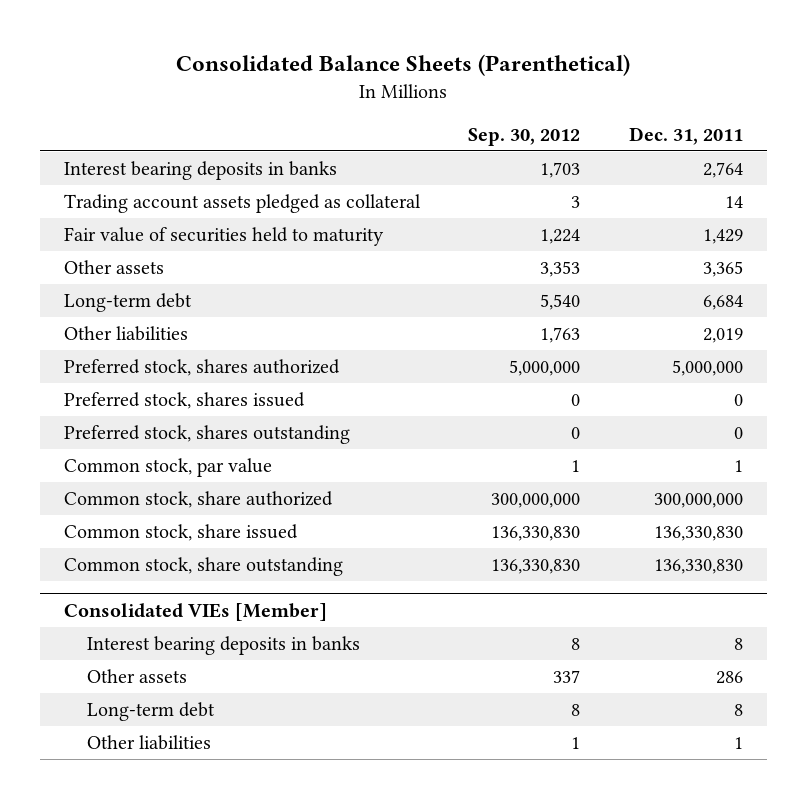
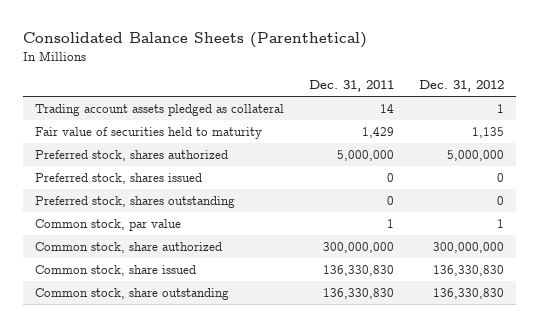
- | Sep. 30, 2012 | Dec. 31, 2011
+ | Dec. 31, 2011 | Dec. 31, 2012
- Interest bearing deposits in banks | 1,703 | 2,764
- Other assets | 3,353 | 3,365
- Long-term debt | 5,540 | 6,684
- Other liabilities | 1,763 | 2,019
- Consolidated VIEs [Member]
- Interest bearing deposits in banks | 8 | 8
- Other assets | 337 | 286
- Long-term debt | 8 | 8
- Other liabilities | 1 | 1

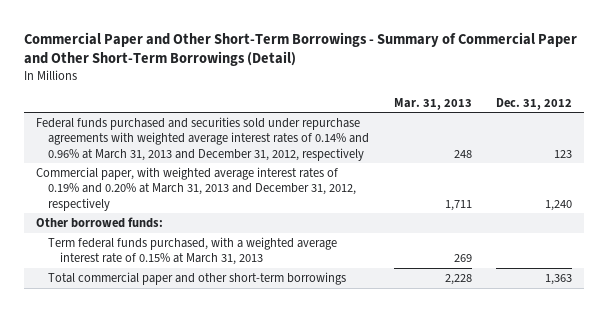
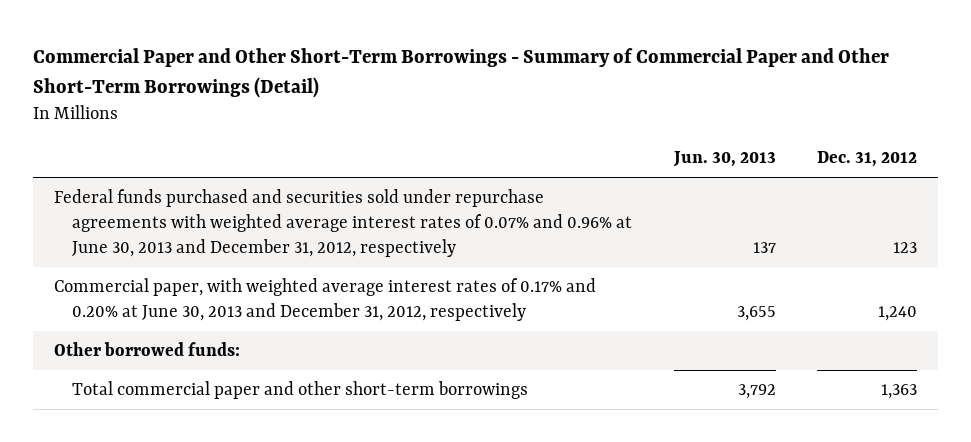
- | Mar. 31, 2013 | Dec. 31, 2012
+ | Jun. 30, 2013 | Dec. 31, 2012
- Federal funds purchased and securities sold under repurchase agreements with weighted average interest rates of 0.14% and 0.96% at March 31, 2013 and December 31, 2012, respectively | 248 | 123
- Commercial paper, with weighted average interest rates of 0.19% and 0.20% at March 31, 2013 and December 31, 2012, respectively | 1,711 | 1,240
+ Federal funds purchased and securities sold under repurchase agreements with weighted average interest rates of 0.07% and 0.96% at June 30, 2013 and December 31, 2012, respectively | 137 | 123
+ Commercial paper, with weighted average interest rates of 0.17% and 0.20% at June 30, 2013 and December 31, 2012, respectively | 3,655 | 1,240
- Term federal funds purchased, with a weighted average interest rate of 0.15% at March 31, 2013 | 269 |

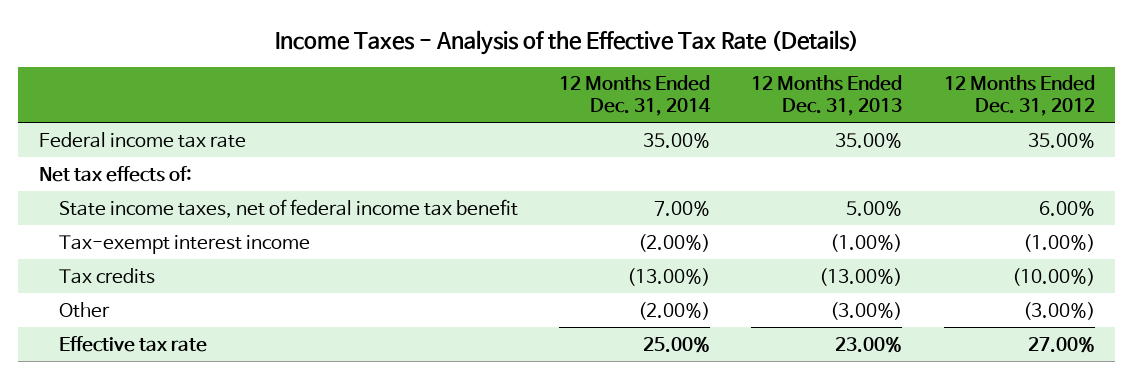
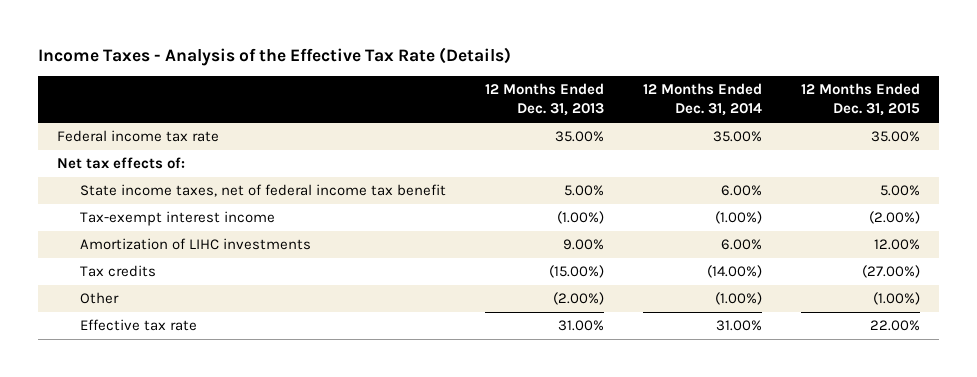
- | 12 Months Ended Dec. 31, 2014 | 12 Months Ended Dec. 31, 2013 | 12 Months Ended Dec. 31, 2012
+ | 12 Months Ended Dec. 31, 2013 | 12 Months Ended Dec. 31, 2014 | 12 Months Ended Dec. 31, 2015
- State income taxes, net of federal income tax benefit | 7.00% | 5.00% | 6.00%
- Tax-exempt interest income | (2.00%) | (1.00%) | (1.00%)
- Tax credits | (13.00%) | (13.00%) | (10.00%)
- Other | (2.00%) | (3.00%) | (3.00%)
- Effective tax rate | 25.00% | 23.00% | 27.00%
+ State income taxes, net of federal income tax benefit | 5.00% | 6.00% | 5.00%
+ Tax-exempt interest income | (1.00%) | (1.00%) | (2.00%)
+ Amortization of LIHC investments | 9.00% | 6.00% | 12.00%
+ Tax credits | (15.00%) | (14.00%) | (27.00%)
+ Other | (2.00%) | (1.00%) | (1.00%)
+ Effective tax rate | 31.00% | 31.00% | 22.00%

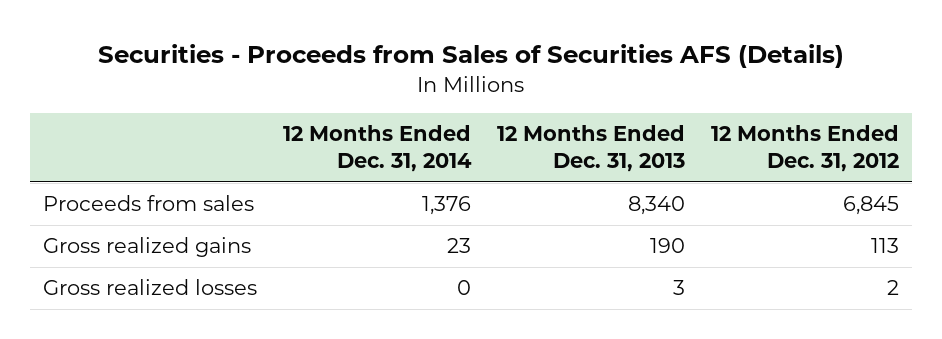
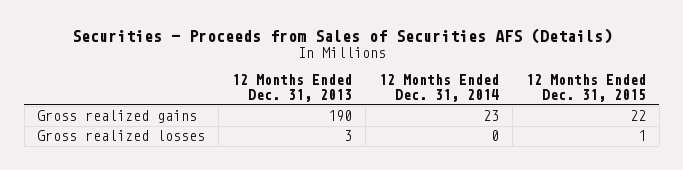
- | 12 Months Ended Dec. 31, 2014 | 12 Months Ended Dec. 31, 2013 | 12 Months Ended Dec. 31, 2012
+ | 12 Months Ended Dec. 31, 2013 | 12 Months Ended Dec. 31, 2014 | 12 Months Ended Dec. 31, 2015
- Proceeds from sales | 1,376 | 8,340 | 6,845

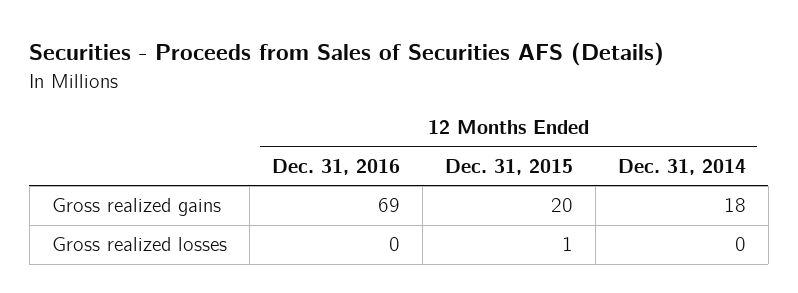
- | 12 Months Ended Dec. 31, 2013 | 12 Months Ended Dec. 31, 2014 | 12 Months Ended Dec. 31, 2015
+ | 12 Months Ended Dec. 31, 2016 | 12 Months Ended Dec. 31, 2015 | 12 Months Ended Dec. 31, 2014
- Gross realized gains | 190 | 23 | 22
+ Gross realized gains | 69 | 20 | 18

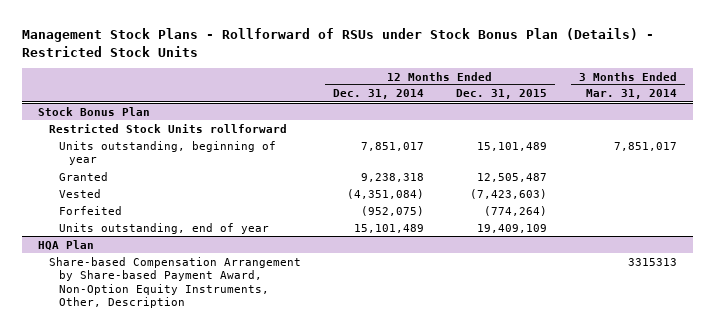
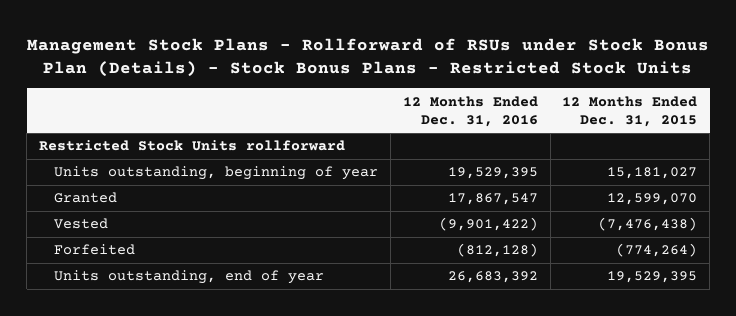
- Management Stock Plans - Rollforward of RSUs under Stock Bonus Plan (Details) - Restricted Stock Units
+ Management Stock Plans - Rollforward of RSUs under Stock Bonus Plan (Details) - Stock Bonus Plans - Restricted Stock Units
- | 12 Months Ended Dec. 31, 2014 | 12 Months Ended Dec. 31, 2015 | 3 Months Ended Mar. 31, 2014
+ | 12 Months Ended Dec. 31, 2016 | 12 Months Ended Dec. 31, 2015
- Stock Bonus Plan
- Units outstanding, beginning of year | 7,851,017 | 15,101,489 | 7,851,017
- Granted | 9,238,318 | 12,505,487 |
- Vested | (4,351,084) | (7,423,603) |
+ Units outstanding, beginning of year | 19,529,395 | 15,181,027
+ Granted | 17,867,547 | 12,599,070
+ Vested | (9,901,422) | (7,476,438)
- Units outstanding, end of year | 15,101,489 | 19,409,109 |
- HQA Plan
- Share-based Compensation Arrangement by Share-based Payment Award, Non-Option Equity Instruments, Other, Description | | | 3315313
+ Units outstanding, end of year | 26,683,392 | 19,529,395

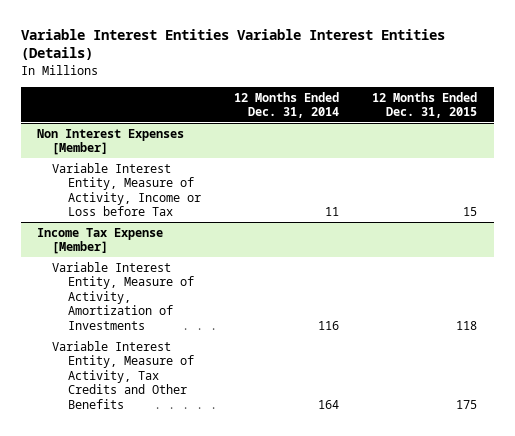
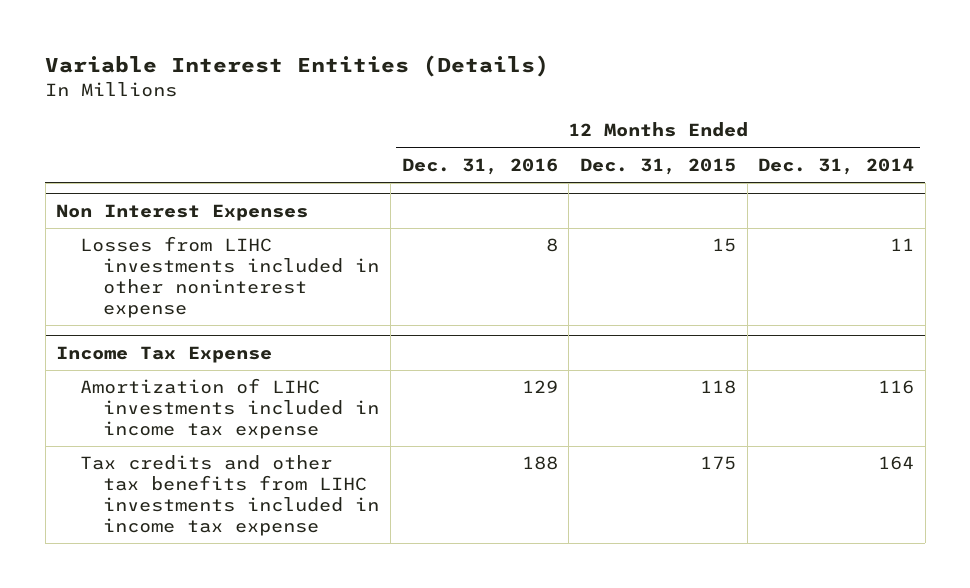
- Variable Interest Entities Variable Interest Entities (Details)
+ Variable Interest Entities (Details)
- | 12 Months Ended Dec. 31, 2014 | 12 Months Ended Dec. 31, 2015
+ | 12 Months Ended Dec. 31, 2016 | 12 Months Ended Dec. 31, 2015 | 12 Months Ended Dec. 31, 2014
- Non Interest Expenses [Member]
- Variable Interest Entity, Measure of Activity, Income or Loss before Tax | 11 | 15
- Income Tax Expense [Member]
- Variable Interest Entity, Measure of Activity, Amortization of Investments | 116 | 118
- Variable Interest Entity, Measure of Activity, Tax Credits and Other Benefits | 164 | 175
+ Non Interest Expenses
+ Losses from LIHC investments included in other noninterest expense | 8 | 15 | 11
+ Income Tax Expense
+ Amortization of LIHC investments included in income tax expense | 129 | 118 | 116
+ Tax credits and other tax benefits from LIHC investments included in income tax expense | 188 | 175 | 164

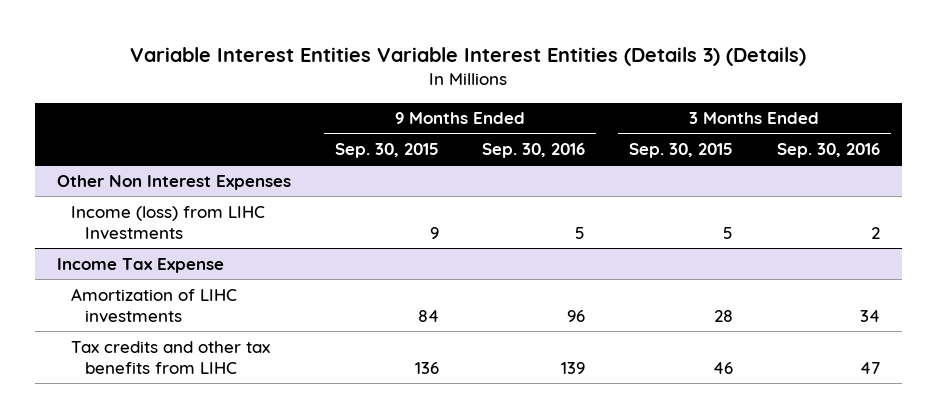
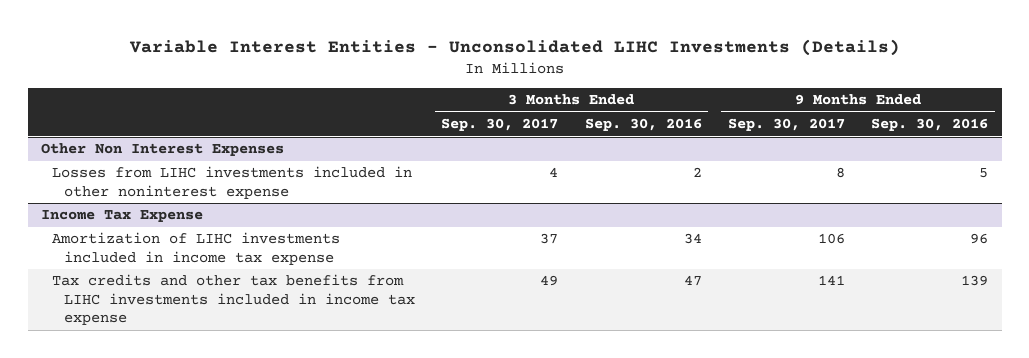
- Variable Interest Entities Variable Interest Entities (Details 3) (Details)
+ Variable Interest Entities - Unconsolidated LIHC Investments (Details)
- | 9 Months Ended Sep. 30, 2015 | 9 Months Ended Sep. 30, 2016 | 3 Months Ended Sep. 30, 2015 | 3 Months Ended Sep. 30, 2016
+ | 3 Months Ended Sep. 30, 2017 | 3 Months Ended Sep. 30, 2016 | 9 Months Ended Sep. 30, 2017 | 9 Months Ended Sep. 30, 2016
@ Other Non Interest Expenses
- Income (loss) from LIHC Investments | 9 | 5 | 5 | 2
+ Losses from LIHC investments included in other noninterest expense | 4 | 2 | 8 | 5
@ Income Tax Expense
- Amortization of LIHC investments | 84 | 96 | 28 | 34
- Tax credits and other tax benefits from LIHC | 136 | 139 | 46 | 47
+ Amortization of LIHC investments included in income tax expense | 37 | 34 | 106 | 96
+ Tax credits and other tax benefits from LIHC investments included in income tax expense | 49 | 47 | 141 | 139

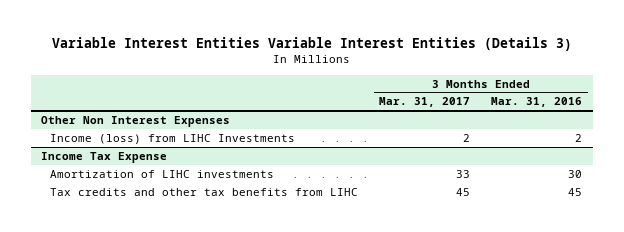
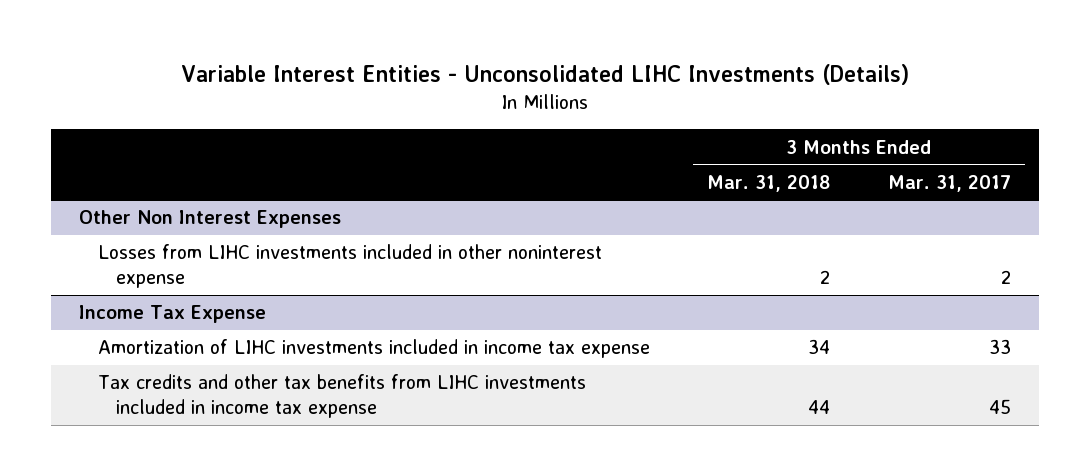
- Variable Interest Entities Variable Interest Entities (Details 3)
+ Variable Interest Entities - Unconsolidated LIHC Investments (Details)
- | 3 Months Ended Mar. 31, 2017 | 3 Months Ended Mar. 31, 2016
+ | 3 Months Ended Mar. 31, 2018 | 3 Months Ended Mar. 31, 2017
@ Other Non Interest Expenses
- Income (loss) from LIHC Investments | 2 | 2
+ Losses from LIHC investments included in other noninterest expense | 2 | 2
@ Income Tax Expense
- Amortization of LIHC investments | 33 | 30
- Tax credits and other tax benefits from LIHC | 45 | 45
+ Amortization of LIHC investments included in income tax expense | 34 | 33
+ Tax credits and other tax benefits from LIHC investments included in income tax expense | 44 | 45

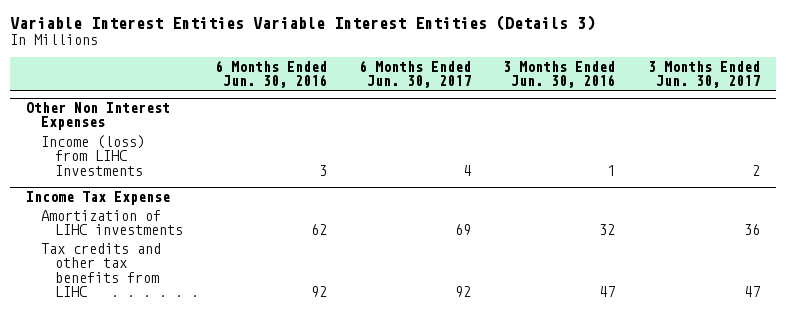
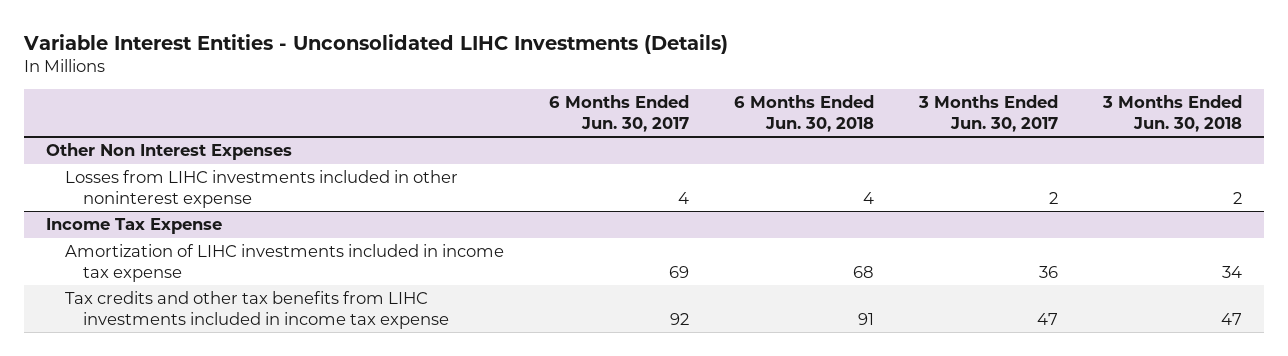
- Variable Interest Entities Variable Interest Entities (Details 3)
+ Variable Interest Entities - Unconsolidated LIHC Investments (Details)
- | 6 Months Ended Jun. 30, 2016 | 6 Months Ended Jun. 30, 2017 | 3 Months Ended Jun. 30, 2016 | 3 Months Ended Jun. 30, 2017
+ | 6 Months Ended Jun. 30, 2017 | 6 Months Ended Jun. 30, 2018 | 3 Months Ended Jun. 30, 2017 | 3 Months Ended Jun. 30, 2018
@ Other Non Interest Expenses
- Income (loss) from LIHC Investments | 3 | 4 | 1 | 2
+ Losses from LIHC investments included in other noninterest expense | 4 | 4 | 2 | 2
@ Income Tax Expense
- Amortization of LIHC investments | 62 | 69 | 32 | 36
- Tax credits and other tax benefits from LIHC | 92 | 92 | 47 | 47
+ Amortization of LIHC investments included in income tax expense | 69 | 68 | 36 | 34
+ Tax credits and other tax benefits from LIHC investments included in income tax expense | 92 | 91 | 47 | 47

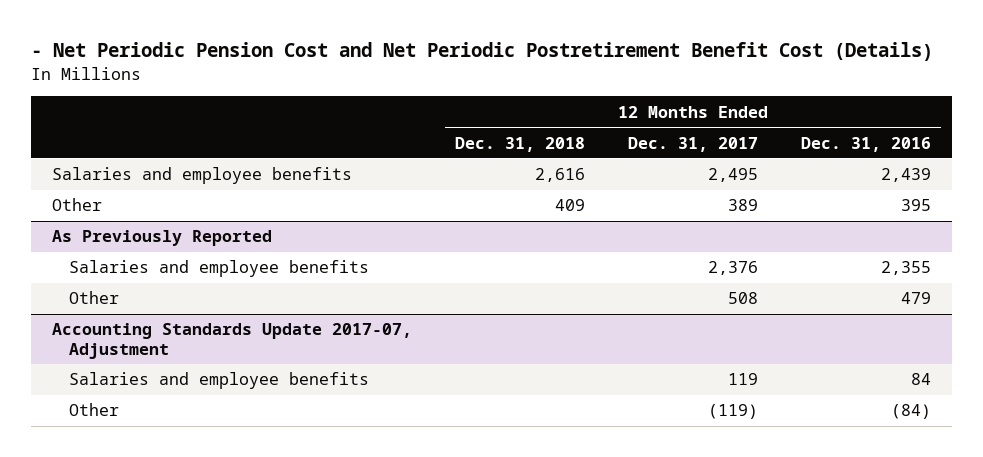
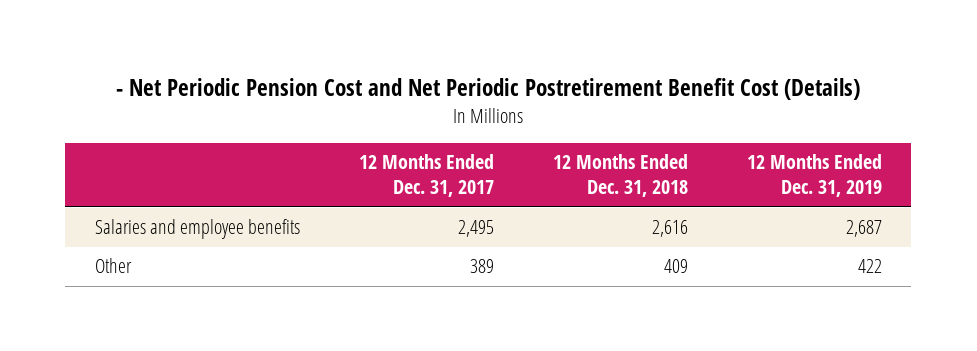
- | 12 Months Ended Dec. 31, 2018 | 12 Months Ended Dec. 31, 2017 | 12 Months Ended Dec. 31, 2016
+ | 12 Months Ended Dec. 31, 2017 | 12 Months Ended Dec. 31, 2018 | 12 Months Ended Dec. 31, 2019
- As Previously Reported
- Salaries and employee benefits | | 2,376 | 2,355
- Other | | 508 | 479
- Accounting Standards Update 2017-07, Adjustment
- Salaries and employee benefits | | 119 | 84
- Other | | (119) | (84)

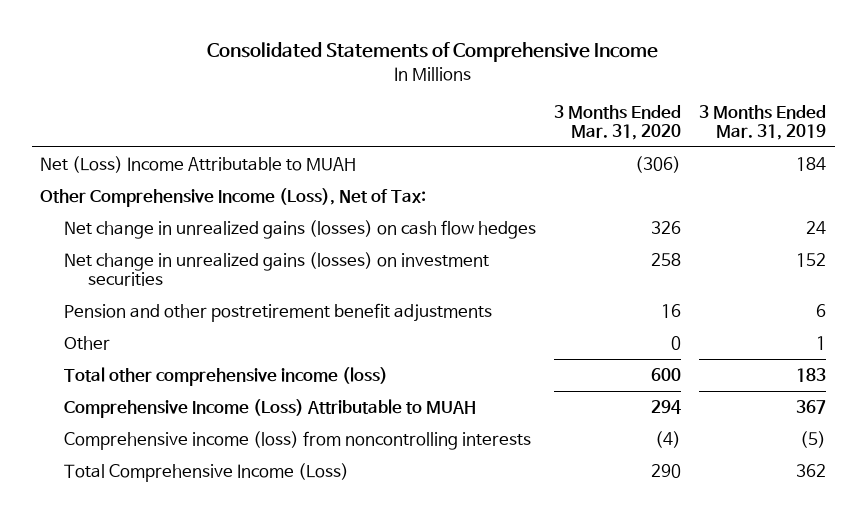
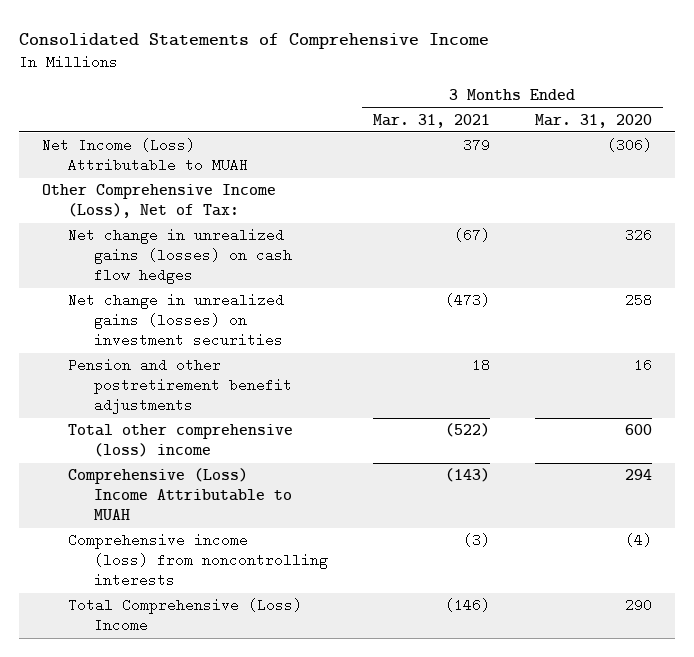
- | 3 Months Ended Mar. 31, 2020 | 3 Months Ended Mar. 31, 2019
+ | 3 Months Ended Mar. 31, 2021 | 3 Months Ended Mar. 31, 2020
- Net (Loss) Income Attributable to MUAH | (306) | 184
+ Net Income (Loss) Attributable to MUAH | 379 | (306)
- Other | 0 | 1
- Total other comprehensive income (loss) | 600 | 183
- Comprehensive Income (Loss) Attributable to MUAH | 294 | 367
+ Total other comprehensive (loss) income | (522) | 600
+ Comprehensive (Loss) Income Attributable to MUAH | (143) | 294
- Total Comprehensive Income (Loss) | 290 | 362
+ Total Comprehensive (Loss) Income | (146) | 290

